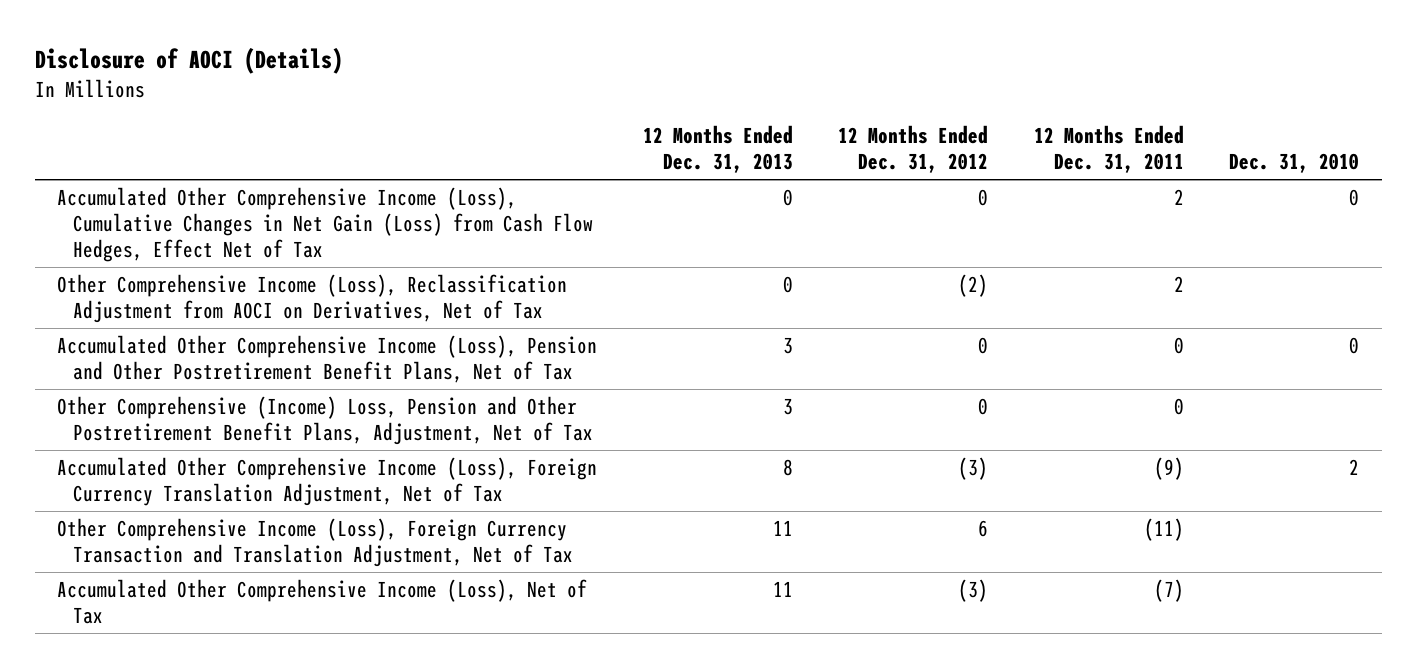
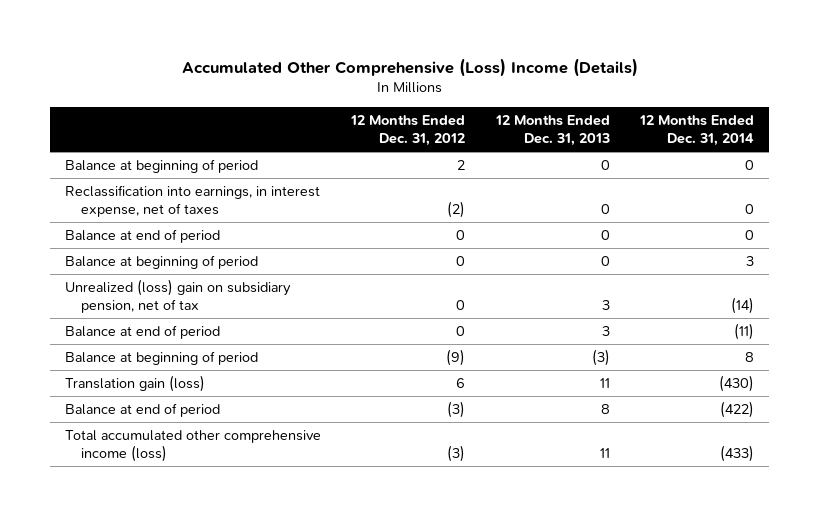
- Disclosure of AOCI (Details)
+ Accumulated Other Comprehensive (Loss) Income (Details)
- | 12 Months Ended Dec. 31, 2013 | 12 Months Ended Dec. 31, 2012 | 12 Months Ended Dec. 31, 2011 | Dec. 31, 2010
+ | 12 Months Ended Dec. 31, 2012 | 12 Months Ended Dec. 31, 2013 | 12 Months Ended Dec. 31, 2014
- Accumulated Other Comprehensive Income (Loss), Cumulative Changes in Net Gain (Loss) from Cash Flow Hedges, Effect Net of Tax | 0 | 0 | 2 | 0
- Other Comprehensive Income (Loss), Reclassification Adjustment from AOCI on Derivatives, Net of Tax | 0 | (2) | 2 |
- Accumulated Other Comprehensive Income (Loss), Pension and Other Postretirement Benefit Plans, Net of Tax | 3 | 0 | 0 | 0
- Other Comprehensive (Income) Loss, Pension and Other Postretirement Benefit Plans, Adjustment, Net of Tax | 3 | 0 | 0 |
- Accumulated Other Comprehensive Income (Loss), Foreign Currency Translation Adjustment, Net of Tax | 8 | (3) | (9) | 2
- Other Comprehensive Income (Loss), Foreign Currency Transaction and Translation Adjustment, Net of Tax | 11 | 6 | (11) |
- Accumulated Other Comprehensive Income (Loss), Net of Tax | 11 | (3) | (7) |
+ Balance at beginning of period | 2 | 0 | 0
+ Reclassification into earnings, in interest expense, net of taxes | (2) | 0 | 0
+ Balance at end of period | 0 | 0 | 0
+ Balance at beginning of period | 0 | 0 | 3
+ Unrealized (loss) gain on subsidiary pension, net of tax | 0 | 3 | (14)
+ Balance at end of period | 0 | 3 | (11)
+ Balance at beginning of period | (9) | (3) | 8
+ Translation gain (loss) | 6 | 11 | (430)
+ Balance at end of period | (3) | 8 | (422)
+ Total accumulated other comprehensive income (loss) | (3) | 11 | (433)

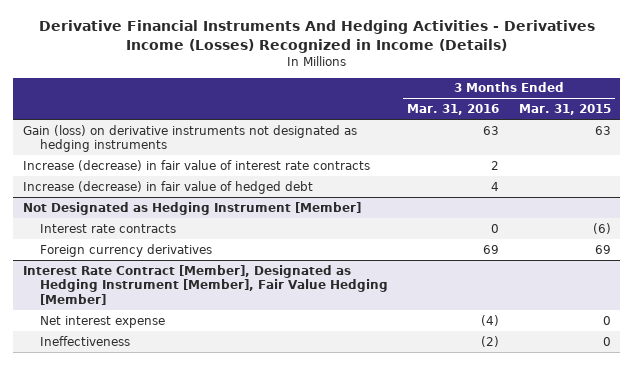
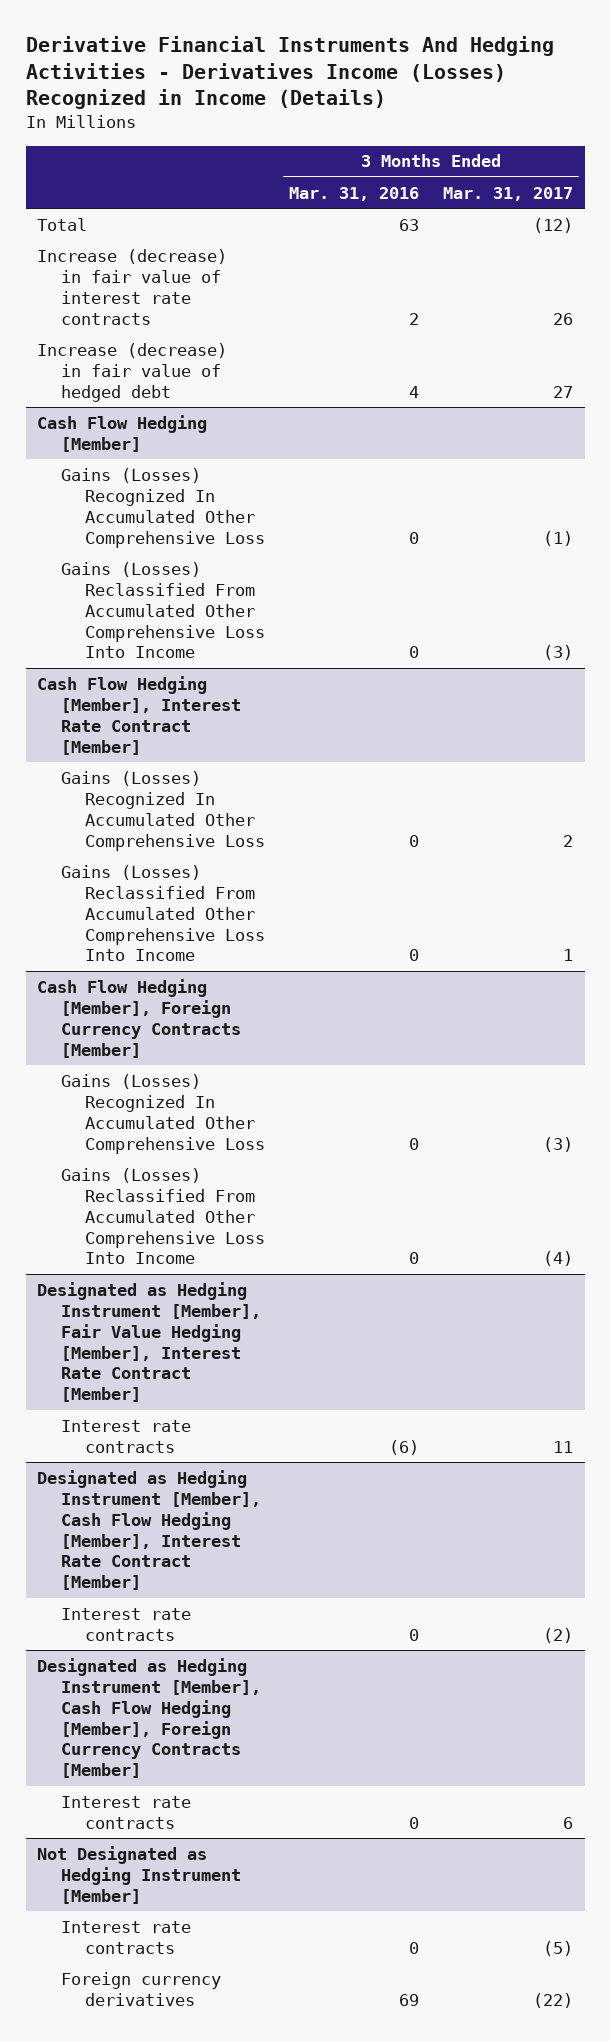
- | 3 Months Ended Mar. 31, 2016 | 3 Months Ended Mar. 31, 2015
+ | 3 Months Ended Mar. 31, 2016 | 3 Months Ended Mar. 31, 2017
- Gain (loss) on derivative instruments not designated as hedging instruments | 63 | 63
+ Total | 63 | (12)
+ Cash Flow Hedging [Member]
+ Gains (Losses) Recognized In Accumulated Other Comprehensive Loss | 0 | (1)
+ Gains (Losses) Reclassified From Accumulated Other Comprehensive Loss Into Income | 0 | (3)
+ Cash Flow Hedging [Member], Interest Rate Contract [Member]
+ Gains (Losses) Recognized In Accumulated Other Comprehensive Loss | 0 | 2
+ Gains (Losses) Reclassified From Accumulated Other Comprehensive Loss Into Income | 0 | 1
+ Cash Flow Hedging [Member], Foreign Currency Contracts [Member]
+ Gains (Losses) Recognized In Accumulated Other Comprehensive Loss | 0 | (3)
+ Gains (Losses) Reclassified From Accumulated Other Comprehensive Loss Into Income | 0 | (4)
+ Designated as Hedging Instrument [Member], Fair Value Hedging [Member], Interest Rate Contract [Member]
+ Interest rate contracts | (6) | 11
+ Designated as Hedging Instrument [Member], Cash Flow Hedging [Member], Interest Rate Contract [Member]
+ Interest rate contracts | 0 | (2)
+ Designated as Hedging Instrument [Member], Cash Flow Hedging [Member], Foreign Currency Contracts [Member]
+ Interest rate contracts | 0 | 6
- Interest Rate Contract [Member], Designated as Hedging Instrument [Member], Fair Value Hedging [Member]
- Net interest expense | (4) | 0
- Ineffectiveness | (2) | 0

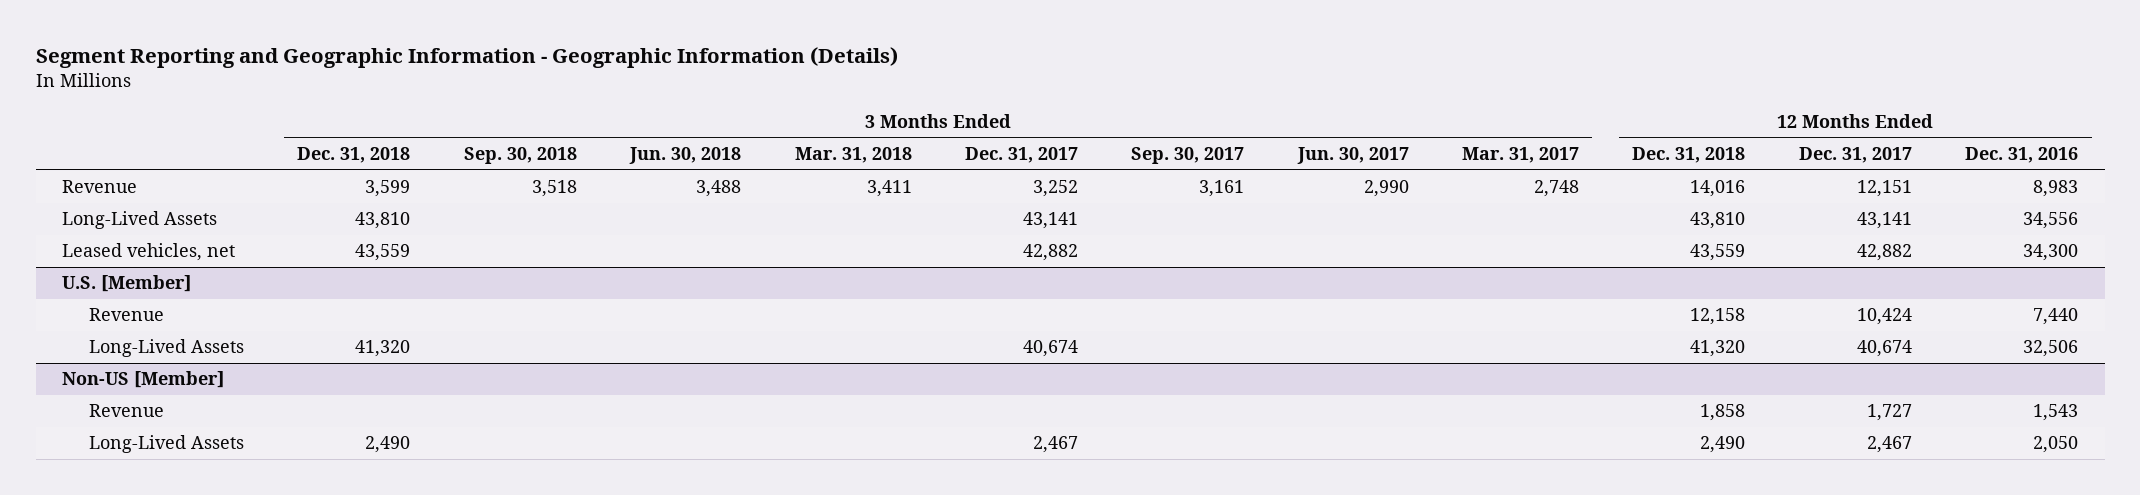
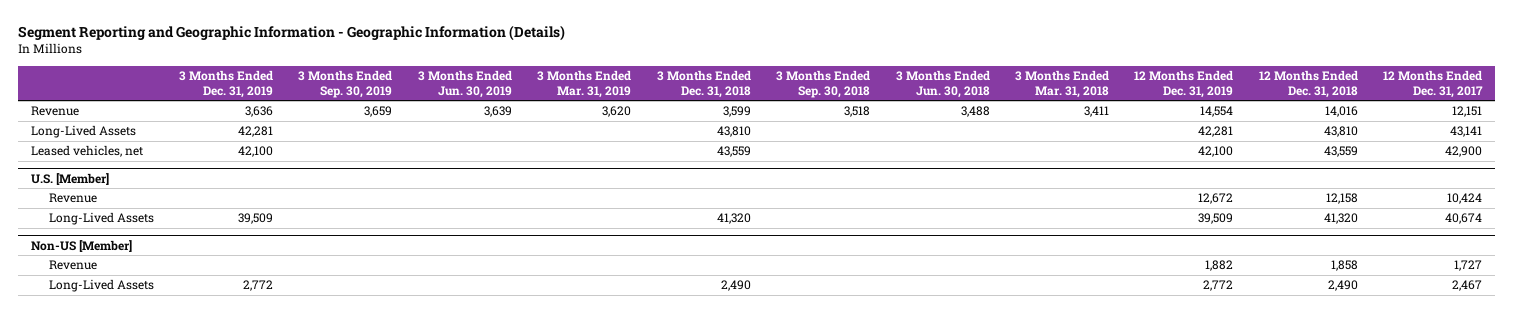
- | 3 Months Ended Dec. 31, 2018 | 3 Months Ended Sep. 30, 2018 | 3 Months Ended Jun. 30, 2018 | 3 Months Ended Mar. 31, 2018 | 3 Months Ended Dec. 31, 2017 | 3 Months Ended Sep. 30, 2017 | 3 Months Ended Jun. 30, 2017 | 3 Months Ended Mar. 31, 2017 | 12 Months Ended Dec. 31, 2018 | 12 Months Ended Dec. 31, 2017 | 12 Months Ended Dec. 31, 2016
+ | 3 Months Ended Dec. 31, 2019 | 3 Months Ended Sep. 30, 2019 | 3 Months Ended Jun. 30, 2019 | 3 Months Ended Mar. 31, 2019 | 3 Months Ended Dec. 31, 2018 | 3 Months Ended Sep. 30, 2018 | 3 Months Ended Jun. 30, 2018 | 3 Months Ended Mar. 31, 2018 | 12 Months Ended Dec. 31, 2019 | 12 Months Ended Dec. 31, 2018 | 12 Months Ended Dec. 31, 2017
- Leased vehicles, net | 43,559 | | | | 42,882 | | | | 43,559 | 42,882 | 34,300
+ Leased vehicles, net | 42,100 | | | | 43,559 | | | | 42,100 | 43,559 | 42,900

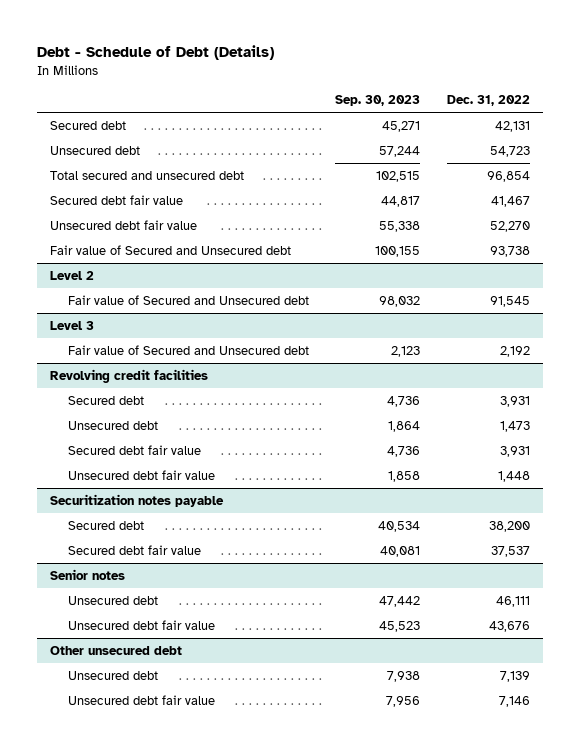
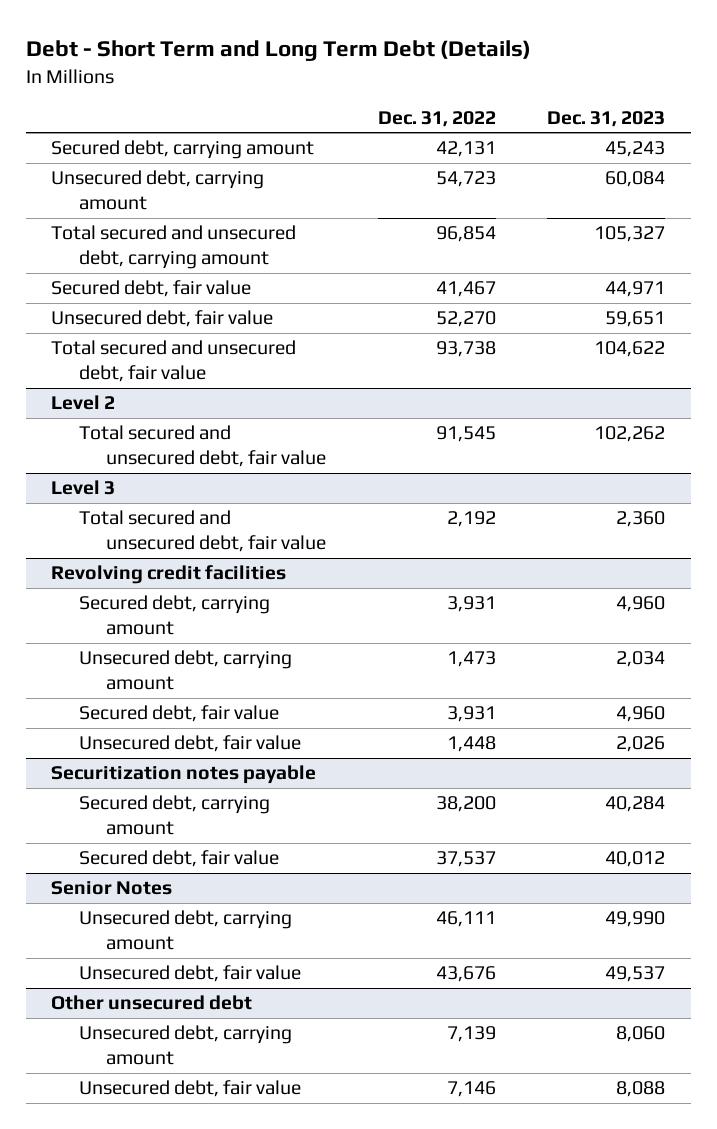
- Debt - Schedule of Debt (Details)
+ Debt - Short Term and Long Term Debt (Details)
- | Sep. 30, 2023 | Dec. 31, 2022
+ | Dec. 31, 2022 | Dec. 31, 2023
- Secured debt | 45,271 | 42,131
- Unsecured debt | 57,244 | 54,723
- Total secured and unsecured debt | 102,515 | 96,854
- Secured debt fair value | 44,817 | 41,467
- Unsecured debt fair value | 55,338 | 52,270
- Fair value of Secured and Unsecured debt | 100,155 | 93,738
+ Secured debt, carrying amount | 42,131 | 45,243
+ Unsecured debt, carrying amount | 54,723 | 60,084
+ Total secured and unsecured debt, carrying amount | 96,854 | 105,327
+ Secured debt, fair value | 41,467 | 44,971
+ Unsecured debt, fair value | 52,270 | 59,651
+ Total secured and unsecured debt, fair value | 93,738 | 104,622
@ Level 2
- Fair value of Secured and Unsecured debt | 98,032 | 91,545
+ Total secured and unsecured debt, fair value | 91,545 | 102,262
@ Level 3
- Fair value of Secured and Unsecured debt | 2,123 | 2,192
+ Total secured and unsecured debt, fair value | 2,192 | 2,360
@ Revolving credit facilities
- Secured debt | 4,736 | 3,931
- Unsecured debt | 1,864 | 1,473
- Secured debt fair value | 4,736 | 3,931
- Unsecured debt fair value | 1,858 | 1,448
+ Secured debt, carrying amount | 3,931 | 4,960
+ Unsecured debt, carrying amount | 1,473 | 2,034
+ Secured debt, fair value | 3,931 | 4,960
+ Unsecured debt, fair value | 1,448 | 2,026
@ Securitization notes payable
- Secured debt | 40,534 | 38,200
- Secured debt fair value | 40,081 | 37,537
- Senior notes
- Unsecured debt | 47,442 | 46,111
- Unsecured debt fair value | 45,523 | 43,676
@ Securitization notes payable
+ Secured debt, carrying amount | 38,200 | 40,284
+ Secured debt, fair value | 37,537 | 40,012
+ Senior Notes
+ Unsecured debt, carrying amount | 46,111 | 49,990
+ Unsecured debt, fair value | 43,676 | 49,537
@ Other unsecured debt
- Unsecured debt | 7,938 | 7,139
- Unsecured debt fair value | 7,956 | 7,146
+ Unsecured debt, carrying amount | 7,139 | 8,060
+ Unsecured debt, fair value | 7,146 | 8,088

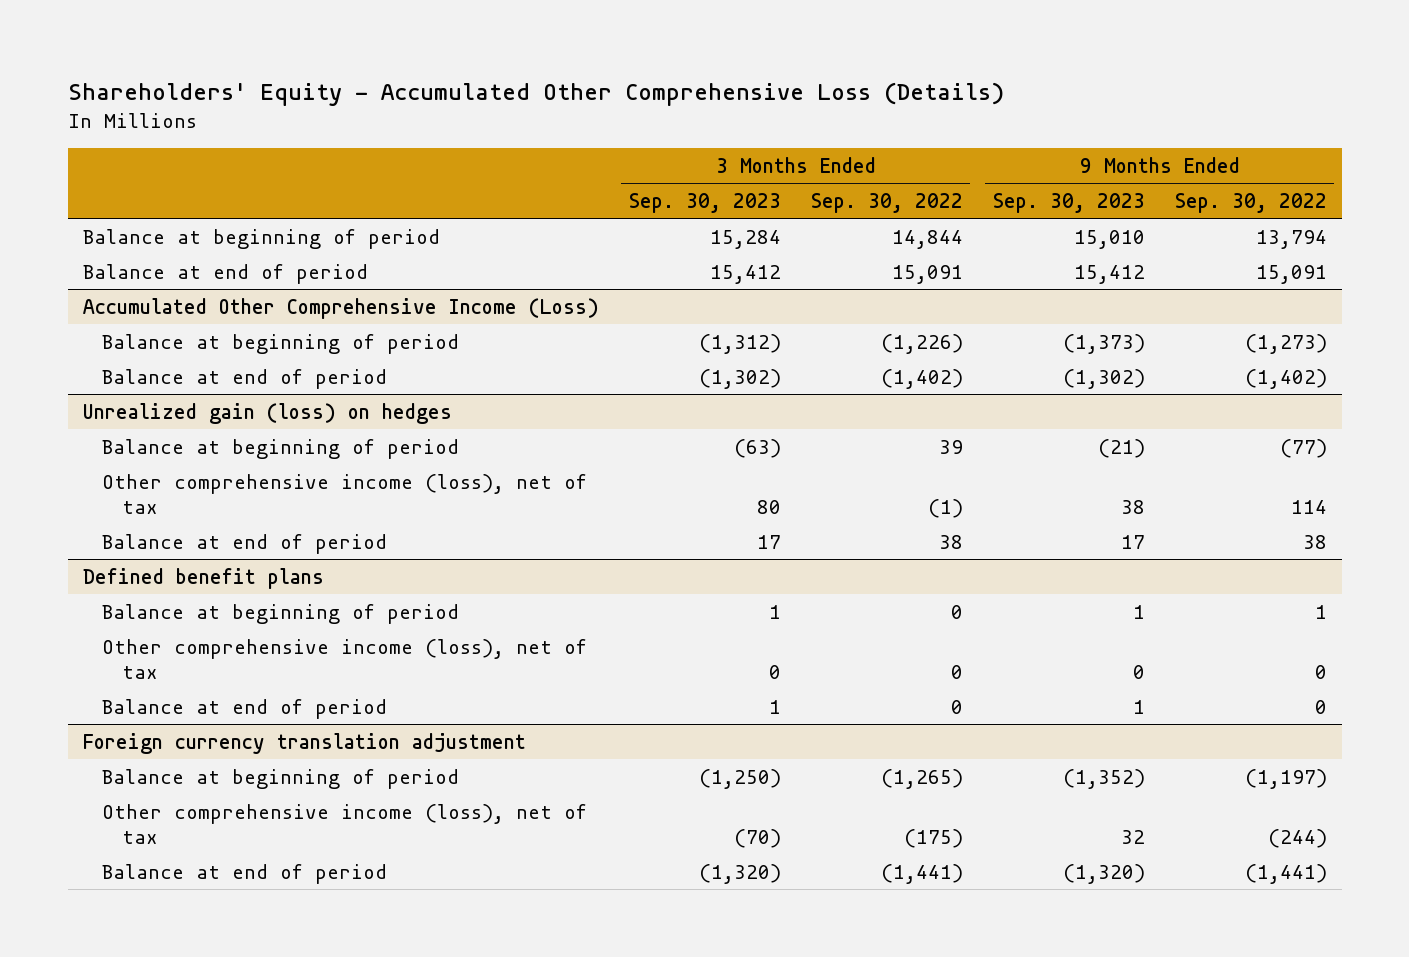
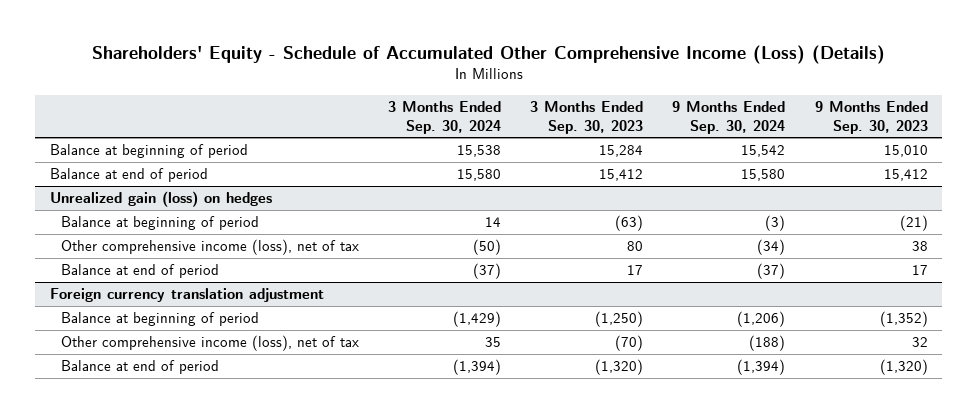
- Shareholders' Equity - Accumulated Other Comprehensive Loss (Details)
+ Shareholders' Equity - Schedule of Accumulated Other Comprehensive Income (Loss) (Details)
- | 3 Months Ended Sep. 30, 2023 | 3 Months Ended Sep. 30, 2022 | 9 Months Ended Sep. 30, 2023 | 9 Months Ended Sep. 30, 2022
+ | 3 Months Ended Sep. 30, 2024 | 3 Months Ended Sep. 30, 2023 | 9 Months Ended Sep. 30, 2024 | 9 Months Ended Sep. 30, 2023
- Accumulated Other Comprehensive Income (Loss)
- Balance at beginning of period | (1,312) | (1,226) | (1,373) | (1,273)
- Balance at end of period | (1,302) | (1,402) | (1,302) | (1,402)
- Defined benefit plans
- Balance at beginning of period | 1 | 0 | 1 | 1
- Other comprehensive income (loss), net of tax | 0 | 0 | 0 | 0
- Balance at end of period | 1 | 0 | 1 | 0

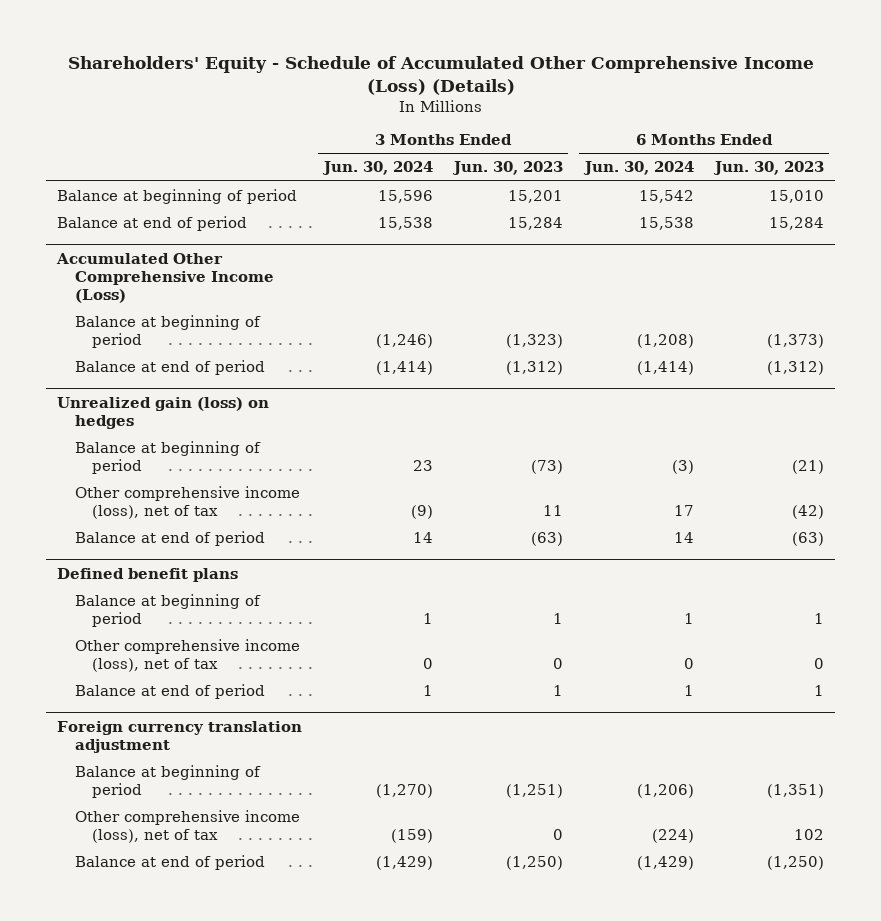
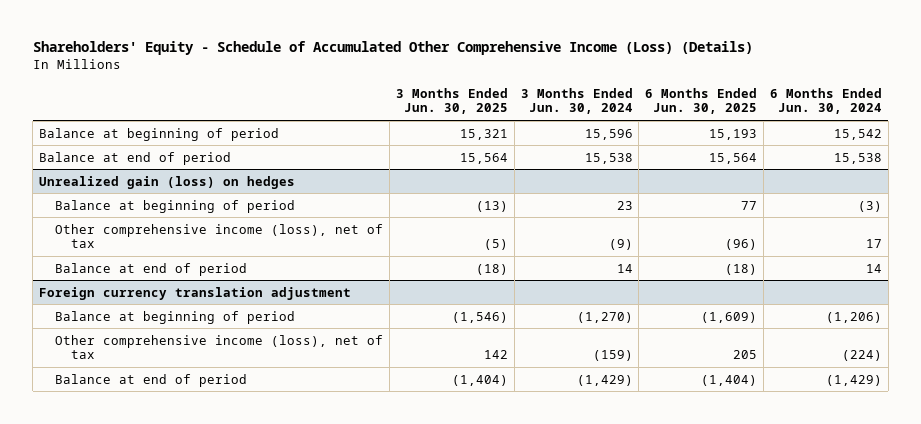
- | 3 Months Ended Jun. 30, 2024 | 3 Months Ended Jun. 30, 2023 | 6 Months Ended Jun. 30, 2024 | 6 Months Ended Jun. 30, 2023
+ | 3 Months Ended Jun. 30, 2025 | 3 Months Ended Jun. 30, 2024 | 6 Months Ended Jun. 30, 2025 | 6 Months Ended Jun. 30, 2024
- Accumulated Other Comprehensive Income (Loss)
- Balance at beginning of period | (1,246) | (1,323) | (1,208) | (1,373)
- Balance at end of period | (1,414) | (1,312) | (1,414) | (1,312)
- Defined benefit plans
- Balance at beginning of period | 1 | 1 | 1 | 1
- Other comprehensive income (loss), net of tax | 0 | 0 | 0 | 0
- Balance at end of period | 1 | 1 | 1 | 1

